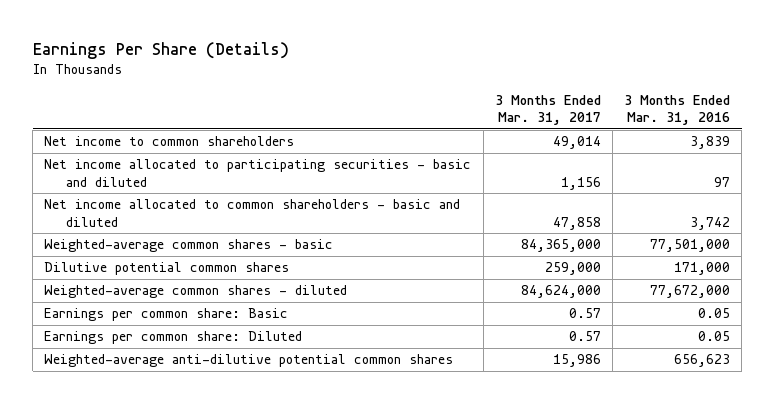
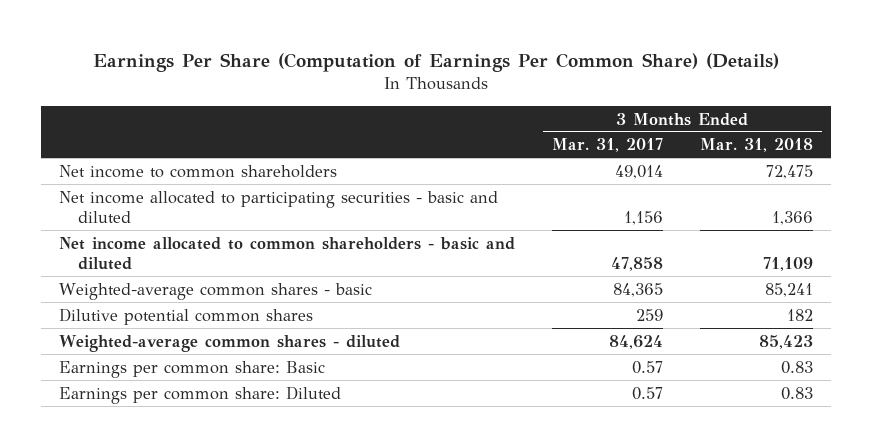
- Earnings Per Share (Details)
+ Earnings Per Share (Computation of Earnings Per Common Share) (Details)
- | 3 Months Ended Mar. 31, 2017 | 3 Months Ended Mar. 31, 2016
+ | 3 Months Ended Mar. 31, 2017 | 3 Months Ended Mar. 31, 2018
- Weighted-average common shares - basic | 84,365,000 | 77,501,000
- Dilutive potential common shares | 259,000 | 171,000
- Weighted-average common shares - diluted | 84,624,000 | 77,672,000
+ Weighted-average common shares - basic | 84,365 | 85,241
+ Dilutive potential common shares | 259 | 182
+ Weighted-average common shares - diluted | 84,624 | 85,423
- Weighted-average anti-dilutive potential common shares | 15,986 | 656,623

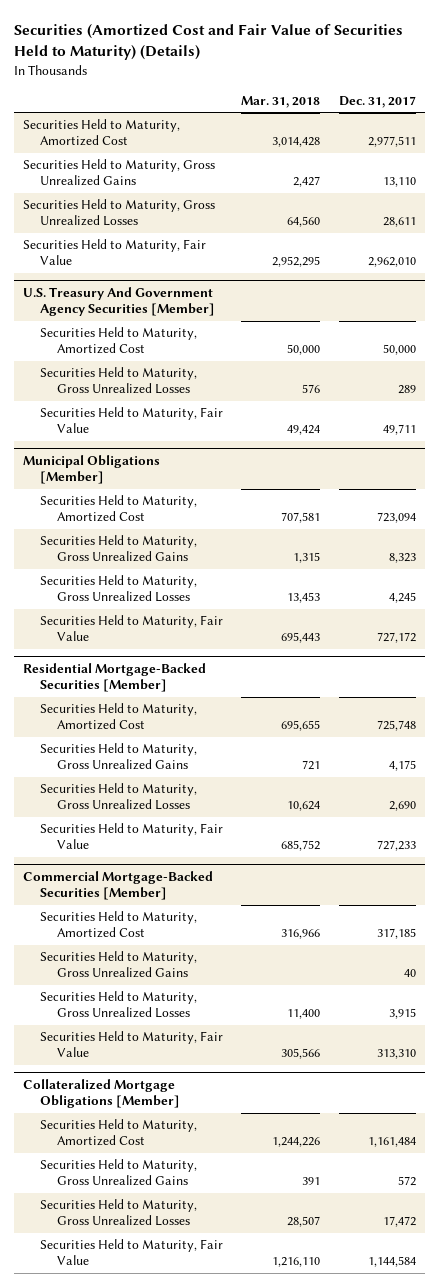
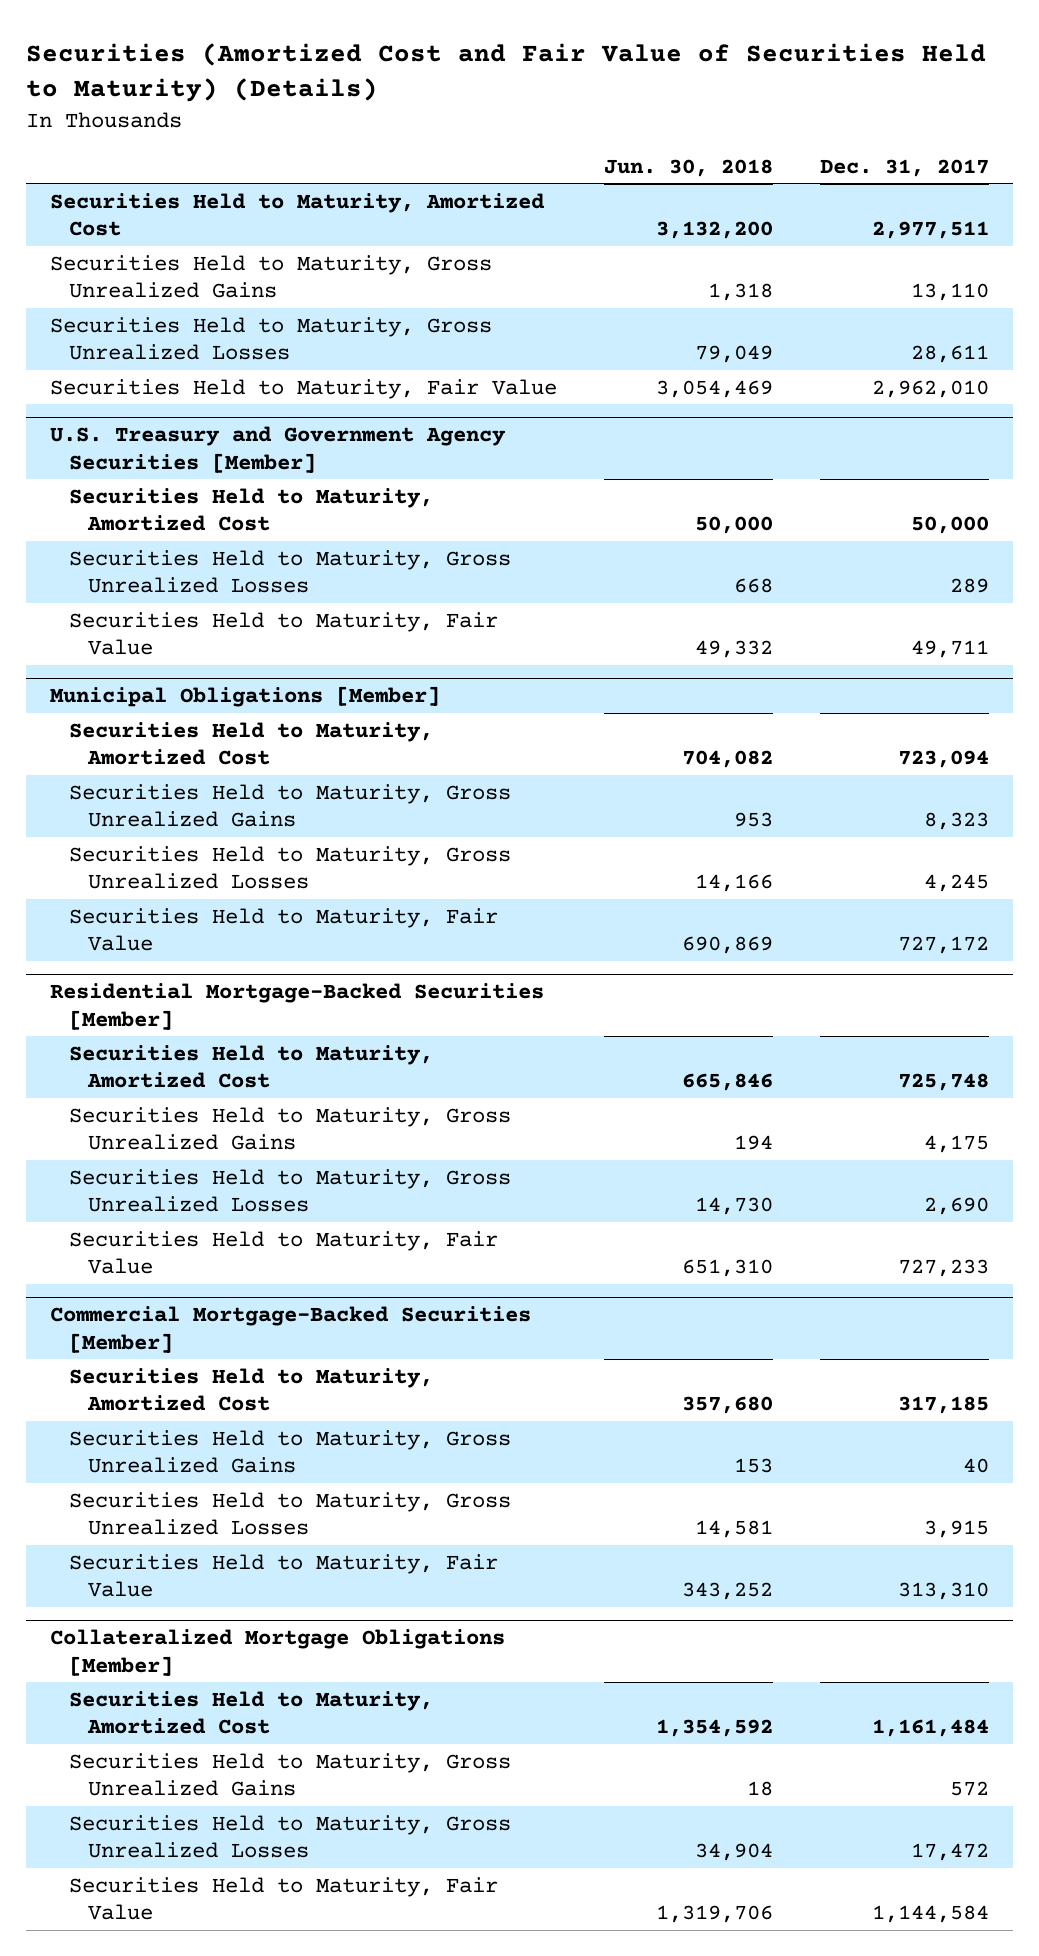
- | Mar. 31, 2018 | Dec. 31, 2017
+ | Jun. 30, 2018 | Dec. 31, 2017
- U.S. Treasury And Government Agency Securities [Member]
+ U.S. Treasury and Government Agency Securities [Member]

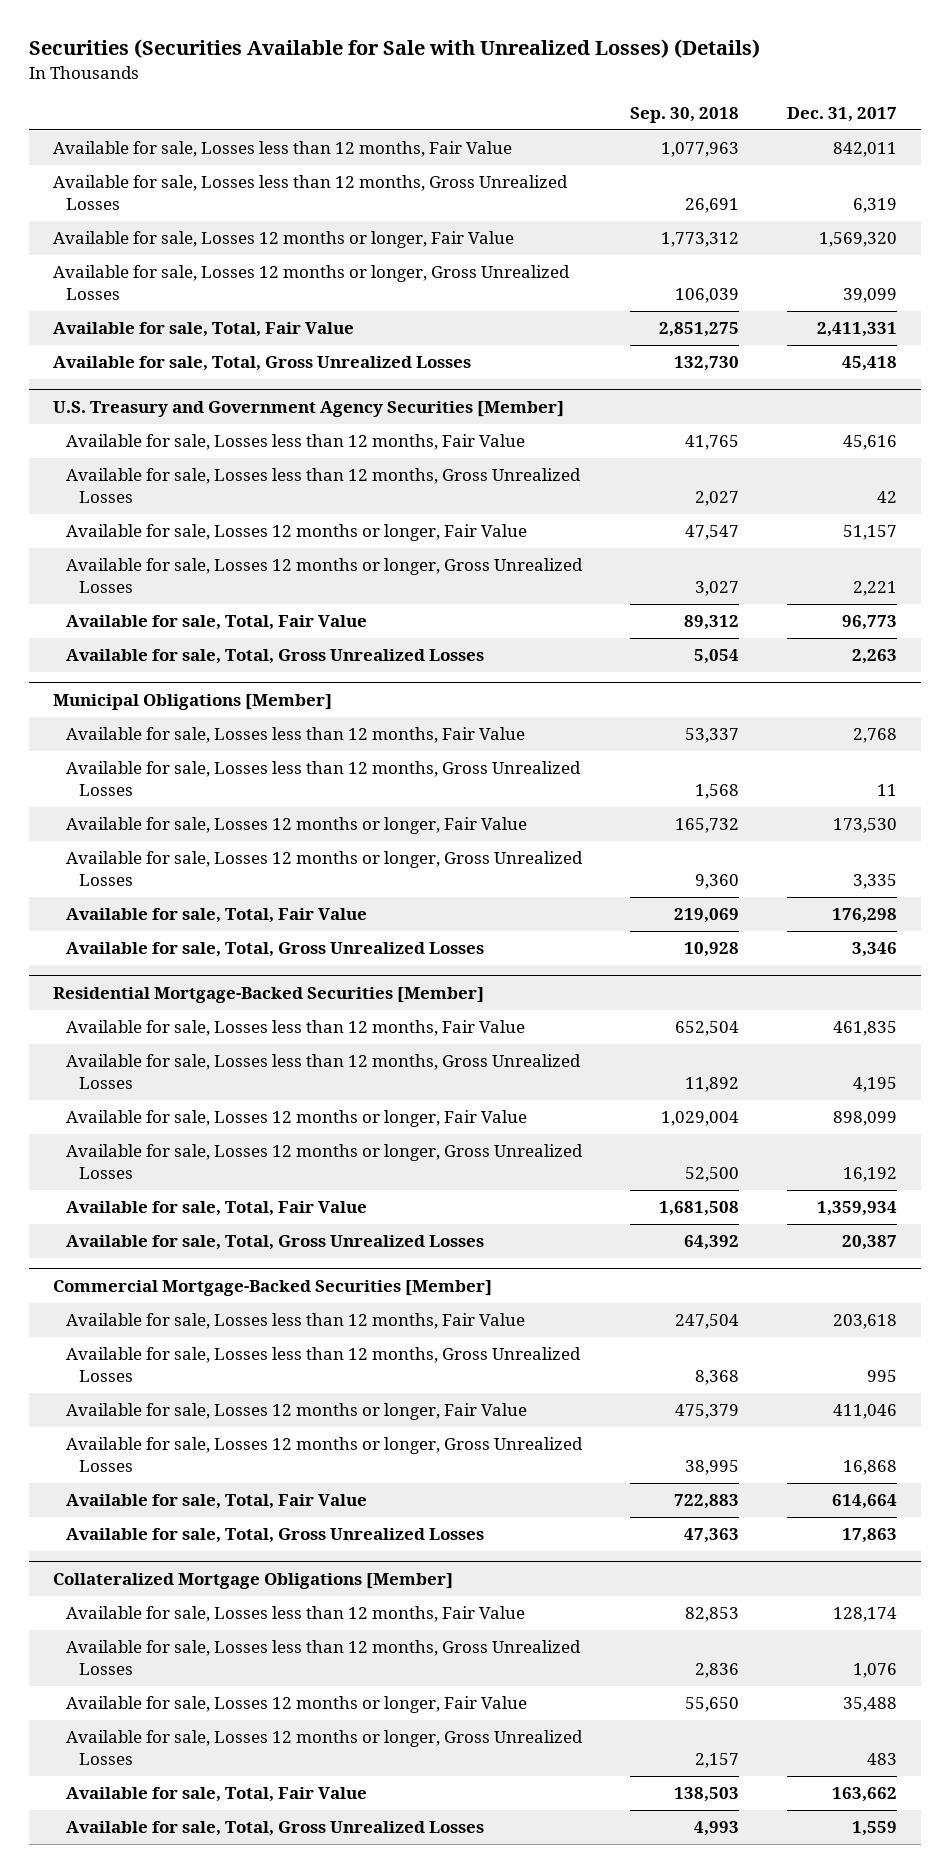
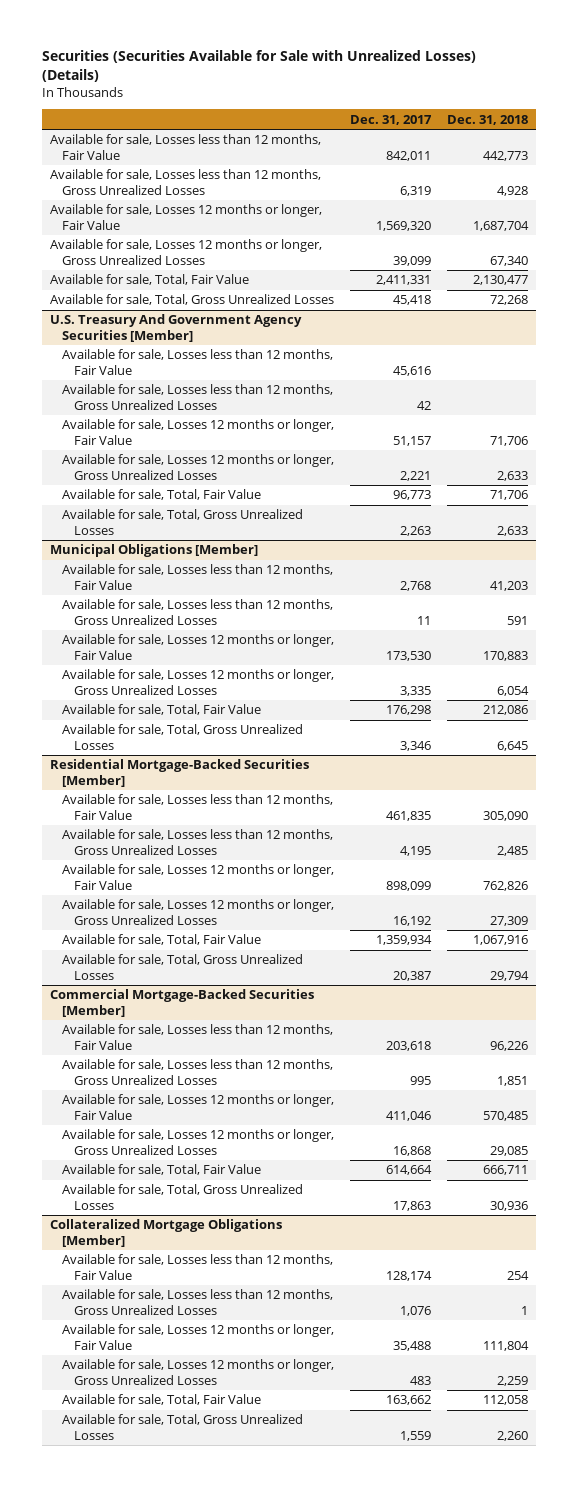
- | Sep. 30, 2018 | Dec. 31, 2017
+ | Dec. 31, 2017 | Dec. 31, 2018
- U.S. Treasury and Government Agency Securities [Member]
+ U.S. Treasury And Government Agency Securities [Member]

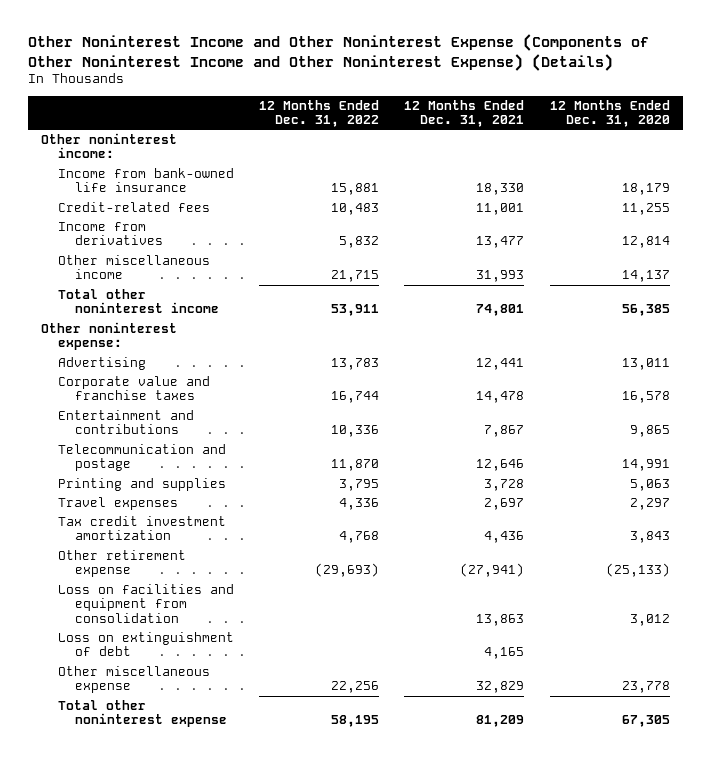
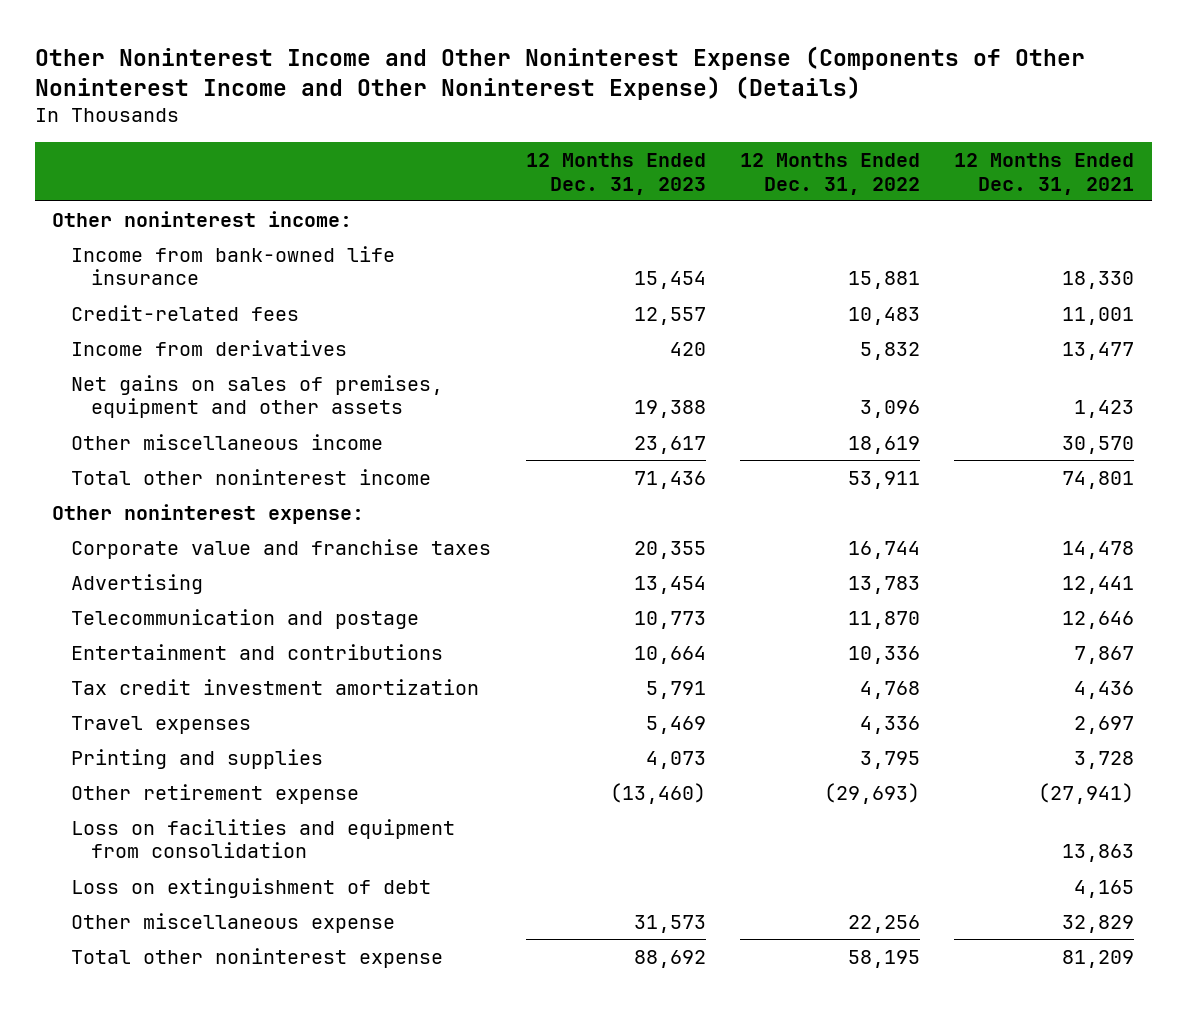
- | 12 Months Ended Dec. 31, 2022 | 12 Months Ended Dec. 31, 2021 | 12 Months Ended Dec. 31, 2020
+ | 12 Months Ended Dec. 31, 2023 | 12 Months Ended Dec. 31, 2022 | 12 Months Ended Dec. 31, 2021
- Other miscellaneous income | 21,715 | 31,993 | 14,137
+ Net gains on sales of premises, equipment and other assets | 19,388 | 3,096 | 1,423
+ Other miscellaneous income | 23,617 | 18,619 | 30,570
moved down: Advertising | 13,454 | 13,783 | 12,441
moved down: Entertainment and contributions | 10,664 | 10,336 | 7,867
moved down: Travel expenses | 5,469 | 4,336 | 2,697
moved down: Printing and supplies | 4,073 | 3,795 | 3,728

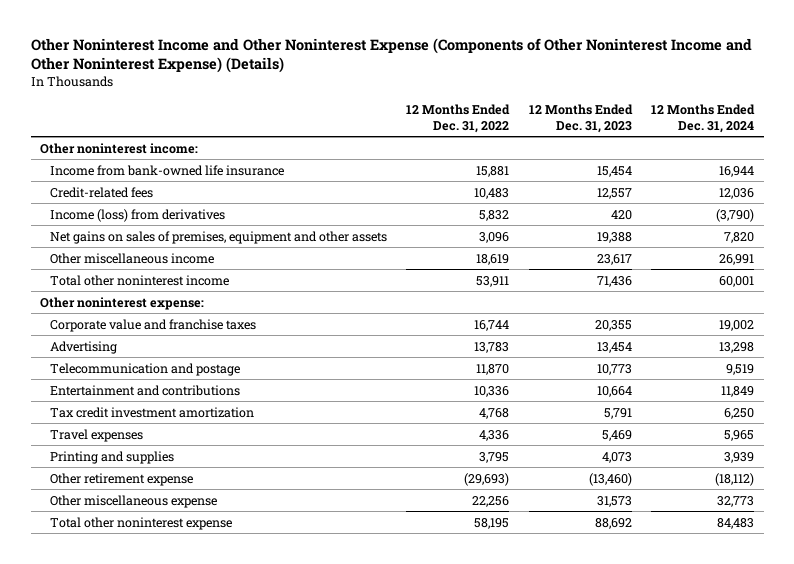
- | 12 Months Ended Dec. 31, 2023 | 12 Months Ended Dec. 31, 2022 | 12 Months Ended Dec. 31, 2021
+ | 12 Months Ended Dec. 31, 2022 | 12 Months Ended Dec. 31, 2023 | 12 Months Ended Dec. 31, 2024
- Income from derivatives | 420 | 5,832 | 13,477
+ Income (loss) from derivatives | 5,832 | 420 | (3,790)
- Loss on facilities and equipment from consolidation | | | 13,863
- Loss on extinguishment of debt | | | 4,165

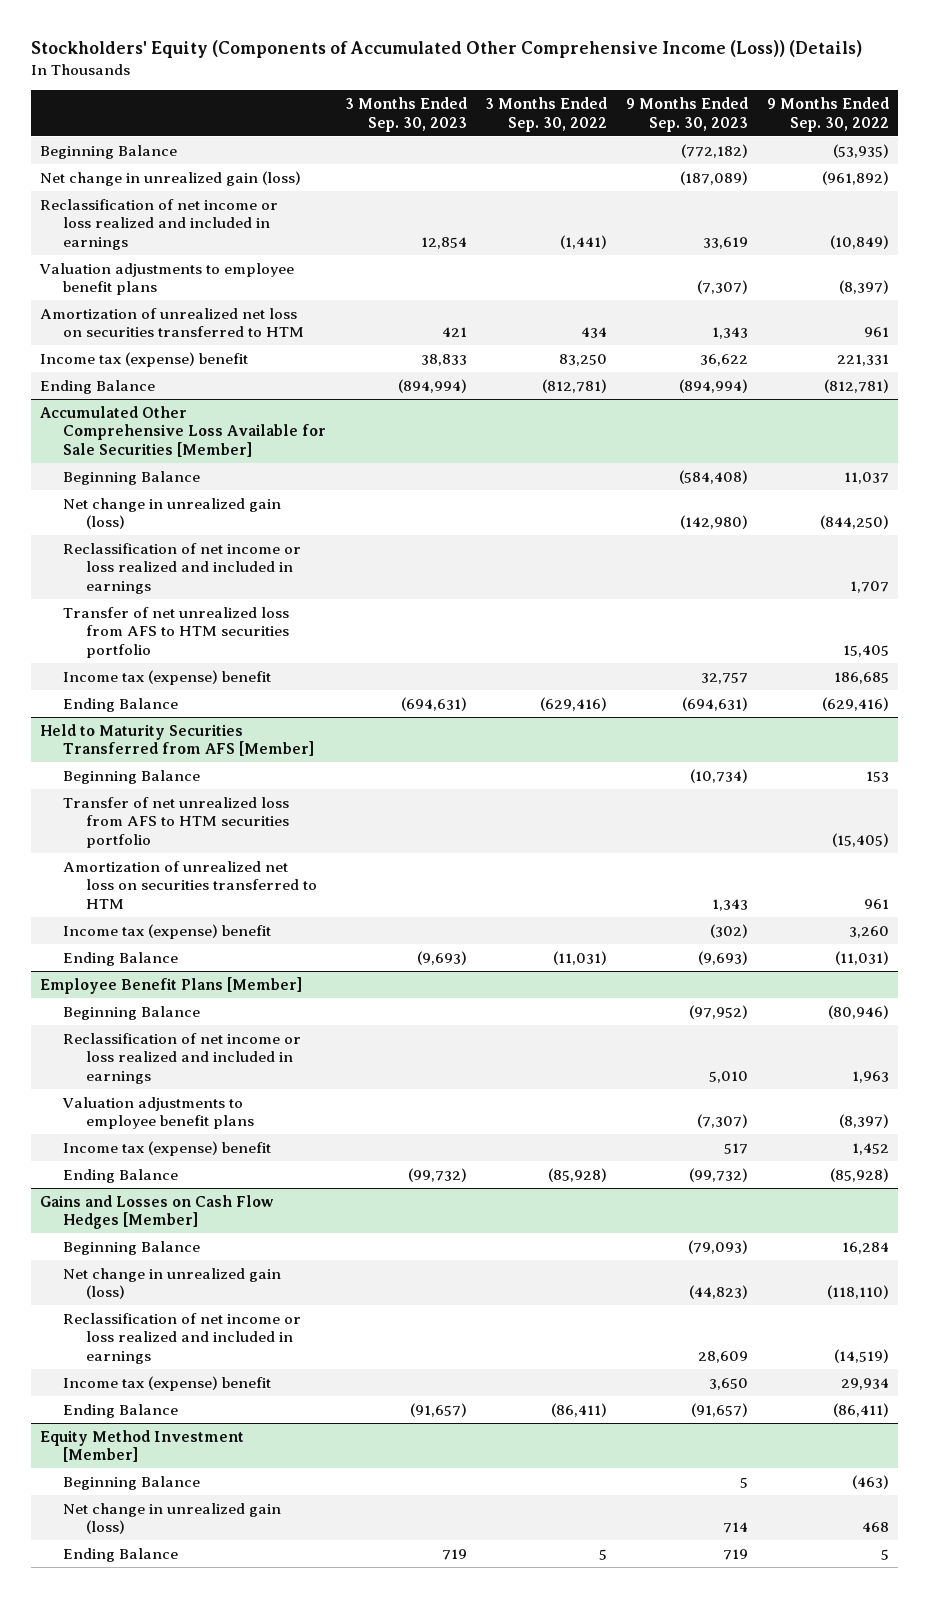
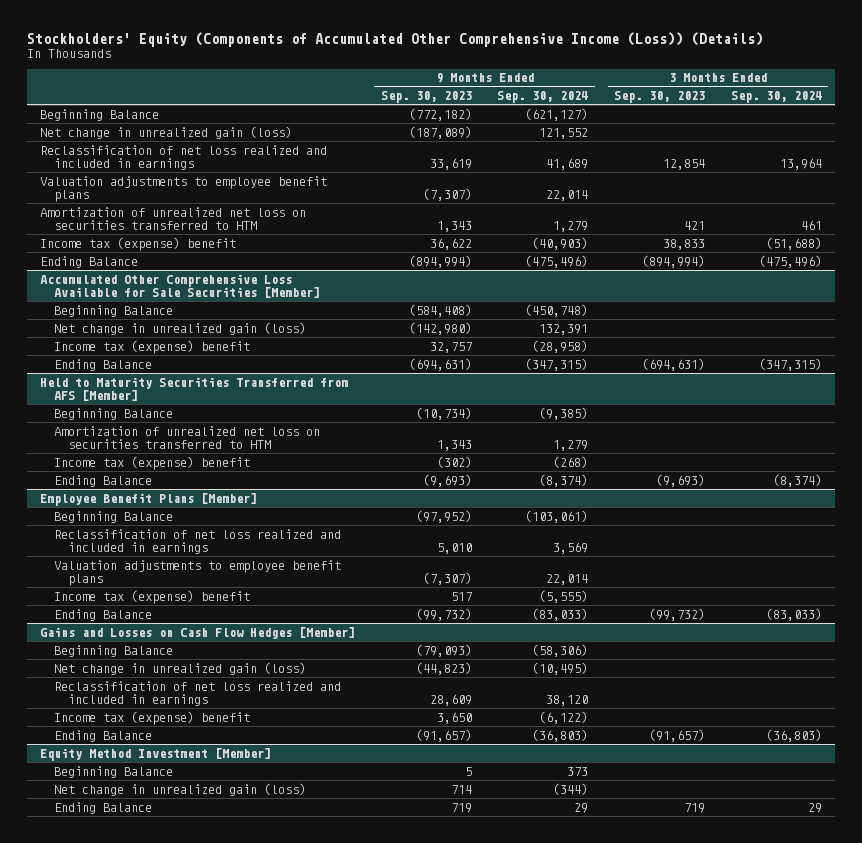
- | 3 Months Ended Sep. 30, 2023 | 3 Months Ended Sep. 30, 2022 | 9 Months Ended Sep. 30, 2023 | 9 Months Ended Sep. 30, 2022
+ | 9 Months Ended Sep. 30, 2023 | 9 Months Ended Sep. 30, 2024 | 3 Months Ended Sep. 30, 2023 | 3 Months Ended Sep. 30, 2024
- Reclassification of net income or loss realized and included in earnings | 12,854 | (1,441) | 33,619 | (10,849)
+ Reclassification of net loss realized and included in earnings | 33,619 | 41,689 | 12,854 | 13,964
@ Accumulated Other Comprehensive Loss Available for Sale Securities [Member]
- Reclassification of net income or loss realized and included in earnings | | | | 1,707
- Transfer of net unrealized loss from AFS to HTM securities portfolio | | | | 15,405
@ Held to Maturity Securities Transferred from AFS [Member]
- Transfer of net unrealized loss from AFS to HTM securities portfolio | | | | (15,405)
@ Employee Benefit Plans [Member]
- Reclassification of net income or loss realized and included in earnings | | | 5,010 | 1,963
+ Reclassification of net loss realized and included in earnings | 5,010 | 3,569 | |
@ Gains and Losses on Cash Flow Hedges [Member]
- Reclassification of net income or loss realized and included in earnings | | | 28,609 | (14,519)
+ Reclassification of net loss realized and included in earnings | 28,609 | 38,120 | |

